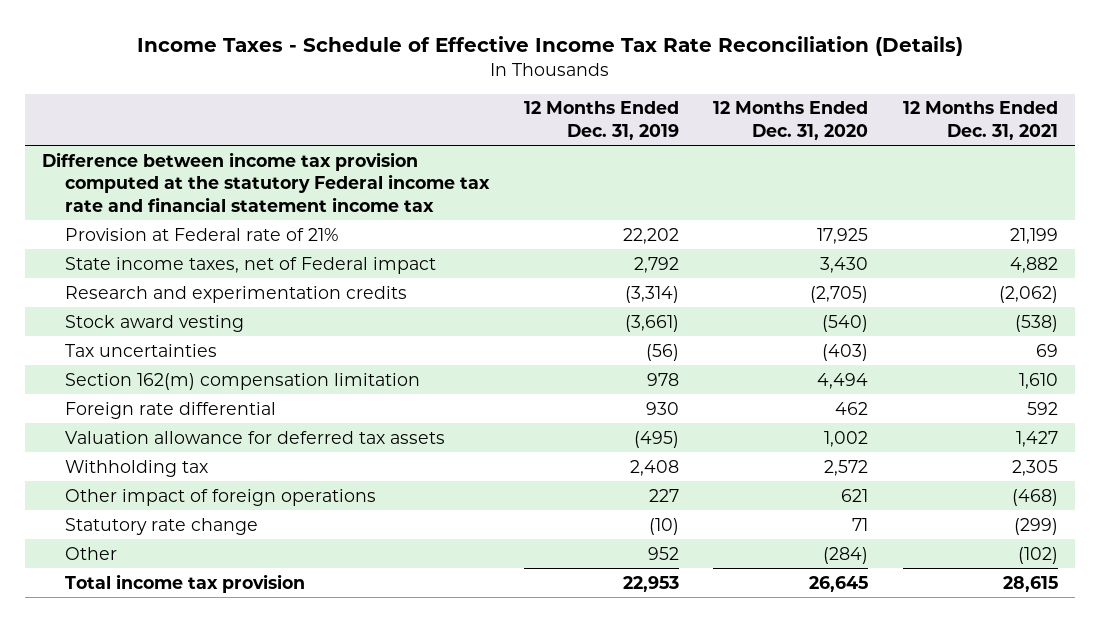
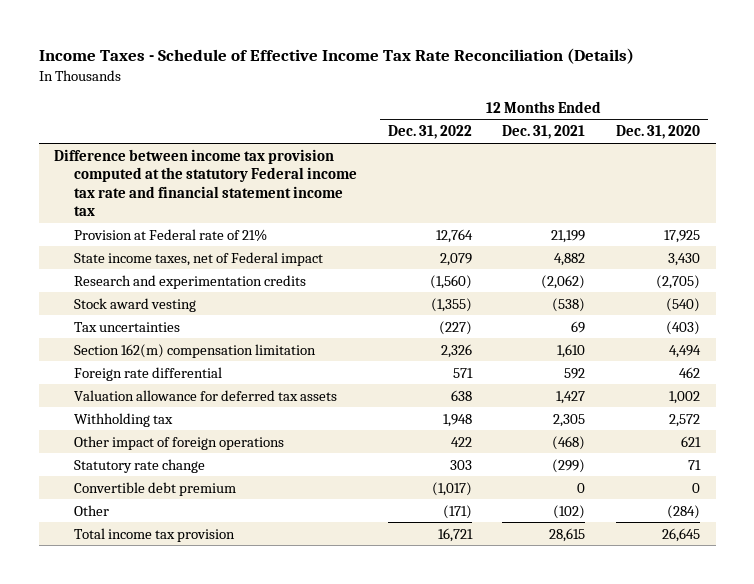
- | 12 Months Ended Dec. 31, 2019 | 12 Months Ended Dec. 31, 2020 | 12 Months Ended Dec. 31, 2021
+ | 12 Months Ended Dec. 31, 2022 | 12 Months Ended Dec. 31, 2021 | 12 Months Ended Dec. 31, 2020
+ Convertible debt premium | (1,017) | 0 | 0

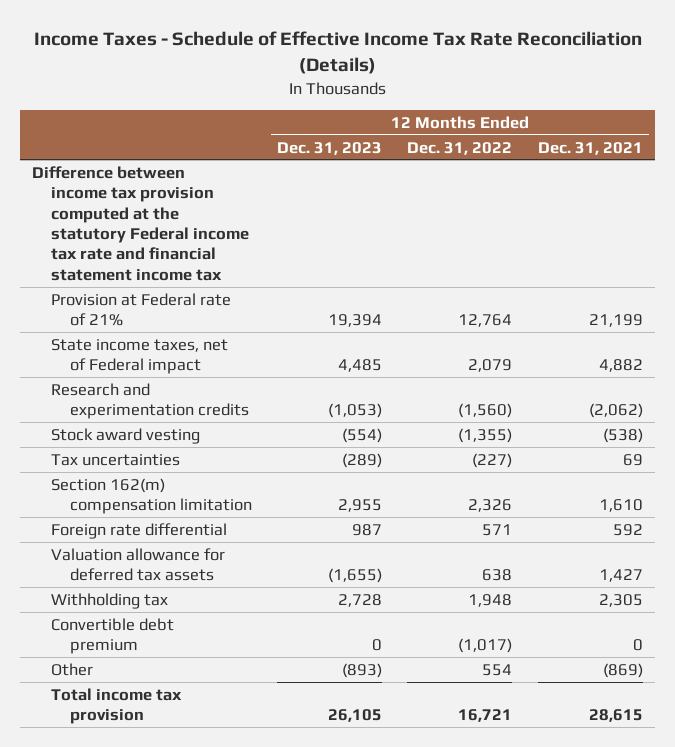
- | 12 Months Ended Dec. 31, 2022 | 12 Months Ended Dec. 31, 2021 | 12 Months Ended Dec. 31, 2020
+ | 12 Months Ended Dec. 31, 2023 | 12 Months Ended Dec. 31, 2022 | 12 Months Ended Dec. 31, 2021
- Other impact of foreign operations | 422 | (468) | 621
- Statutory rate change | 303 | (299) | 71
- Other | (171) | (102) | (284)
+ Other | (893) | 554 | (869)

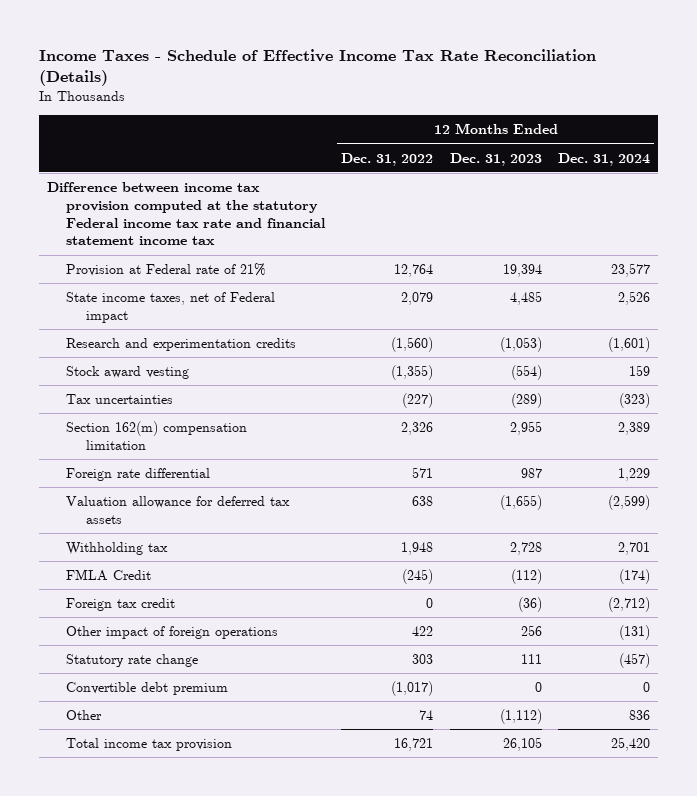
- | 12 Months Ended Dec. 31, 2023 | 12 Months Ended Dec. 31, 2022 | 12 Months Ended Dec. 31, 2021
+ | 12 Months Ended Dec. 31, 2022 | 12 Months Ended Dec. 31, 2023 | 12 Months Ended Dec. 31, 2024
+ FMLA Credit | (245) | (112) | (174)
+ Foreign tax credit | 0 | (36) | (2,712)
+ Other impact of foreign operations | 422 | 256 | (131)
+ Statutory rate change | 303 | 111 | (457)
- Other | (893) | 554 | (869)
+ Other | 74 | (1,112) | 836

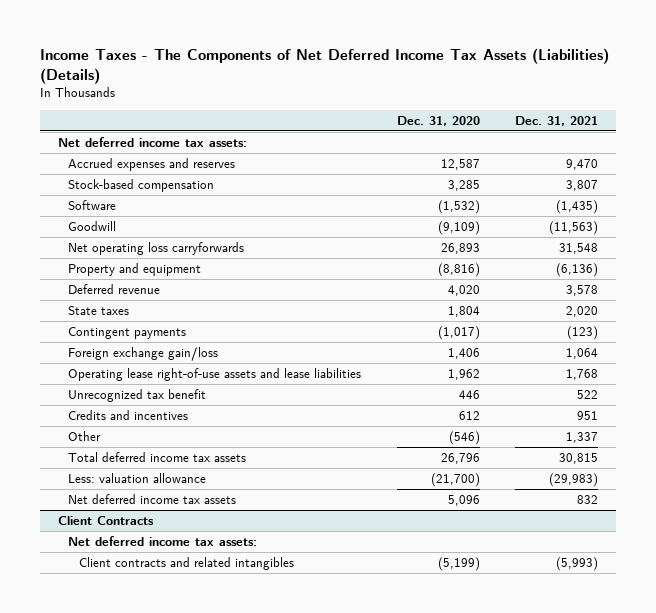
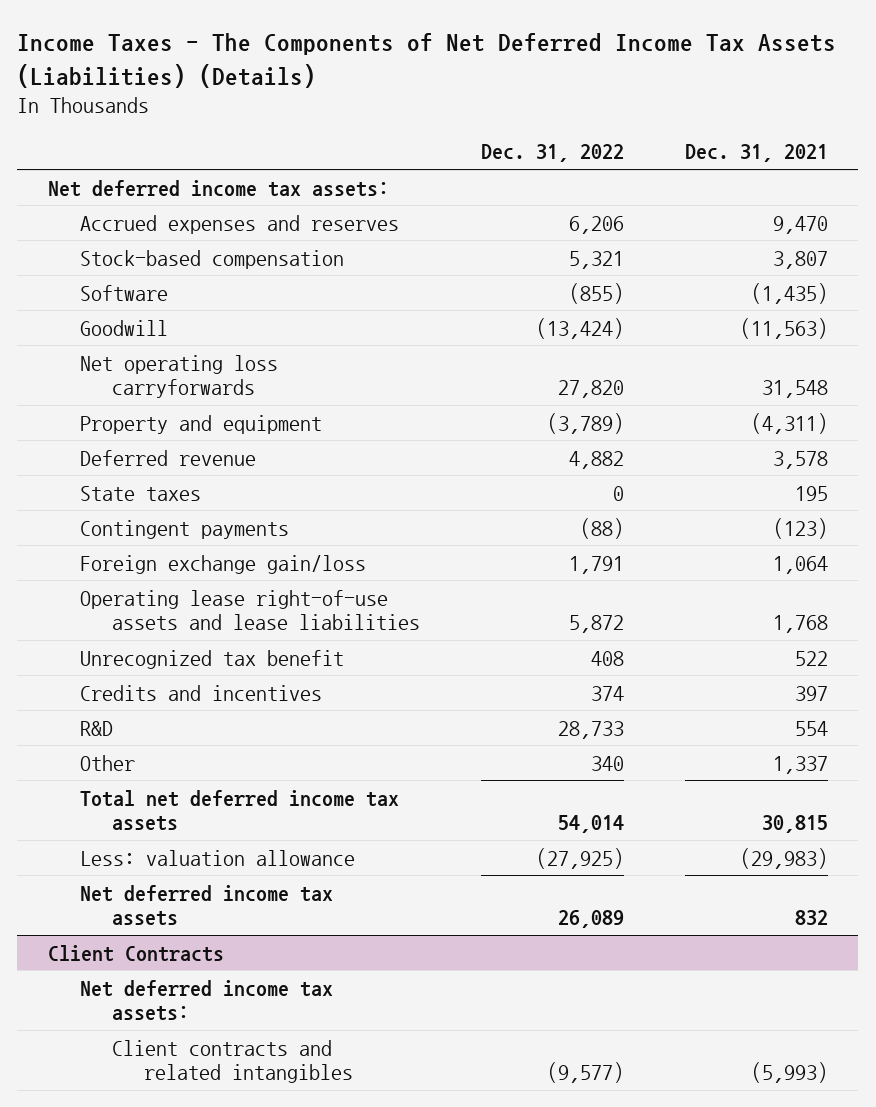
- | Dec. 31, 2020 | Dec. 31, 2021
+ | Dec. 31, 2022 | Dec. 31, 2021
- Property and equipment | (8,816) | (6,136)
+ Property and equipment | (3,789) | (4,311)
- State taxes | 1,804 | 2,020
+ State taxes | 0 | 195
- Credits and incentives | 612 | 951
+ Credits and incentives | 374 | 397
+ R&D | 28,733 | 554
- Total deferred income tax assets | 26,796 | 30,815
+ Total net deferred income tax assets | 54,014 | 30,815

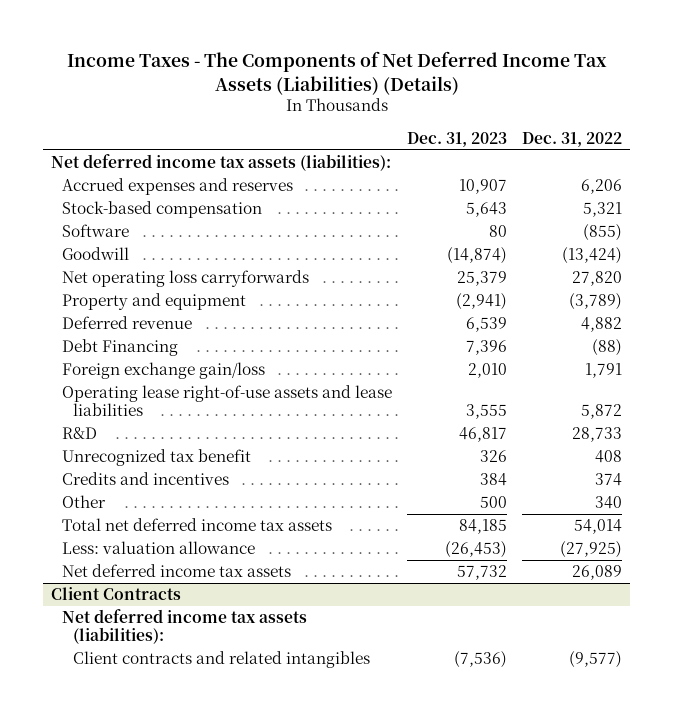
- | Dec. 31, 2022 | Dec. 31, 2021
+ | Dec. 31, 2023 | Dec. 31, 2022
- Net deferred income tax assets:
+ Net deferred income tax assets (liabilities):
- State taxes | 0 | 195
- Contingent payments | (88) | (123)
+ Debt Financing | 7,396 | (88)
moved up: R&D | 46,817 | 28,733
@ Client Contracts
- Net deferred income tax assets:
+ Net deferred income tax assets (liabilities):

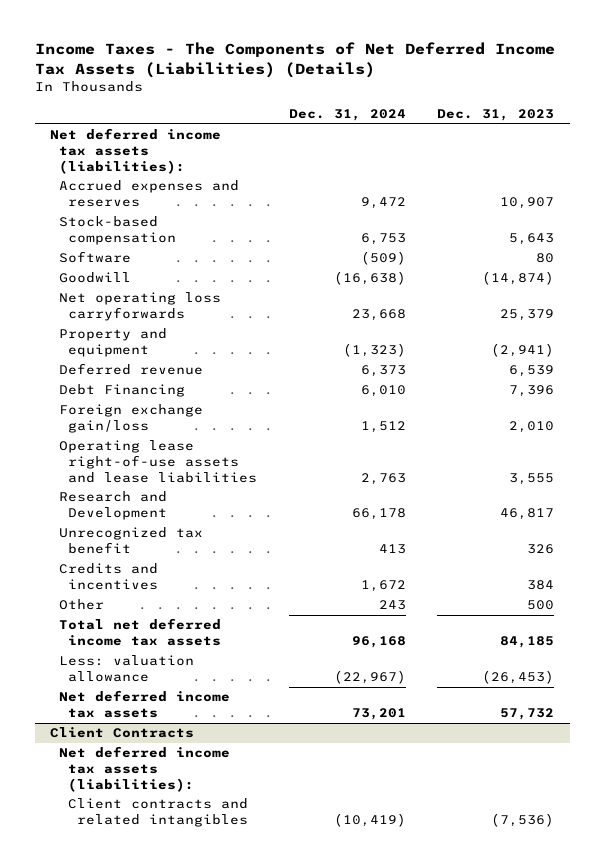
- | Dec. 31, 2023 | Dec. 31, 2022
+ | Dec. 31, 2024 | Dec. 31, 2023
- R&D | 46,817 | 28,733
+ Research and Development | 66,178 | 46,817

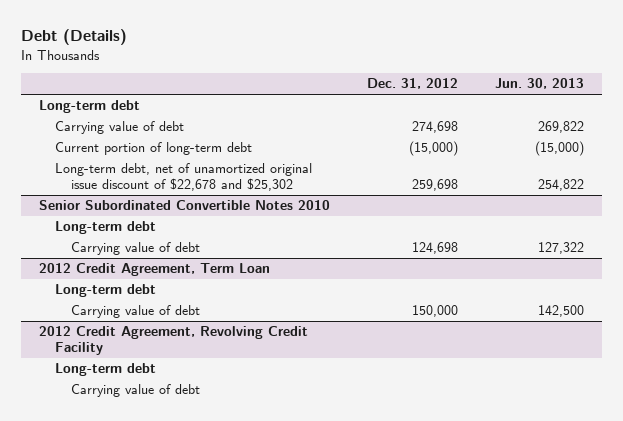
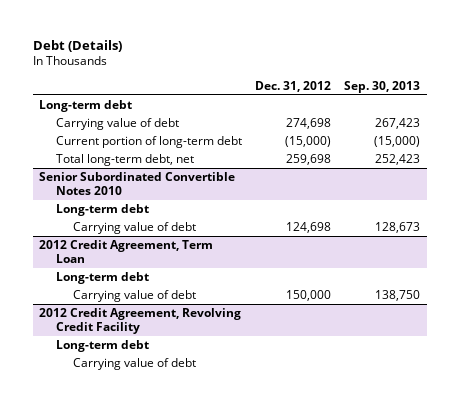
- | Dec. 31, 2012 | Jun. 30, 2013
+ | Dec. 31, 2012 | Sep. 30, 2013
- Long-term debt, net of unamortized original issue discount of $22,678 and $25,302 | 259,698 | 254,822
+ Total long-term debt, net | 259,698 | 252,423

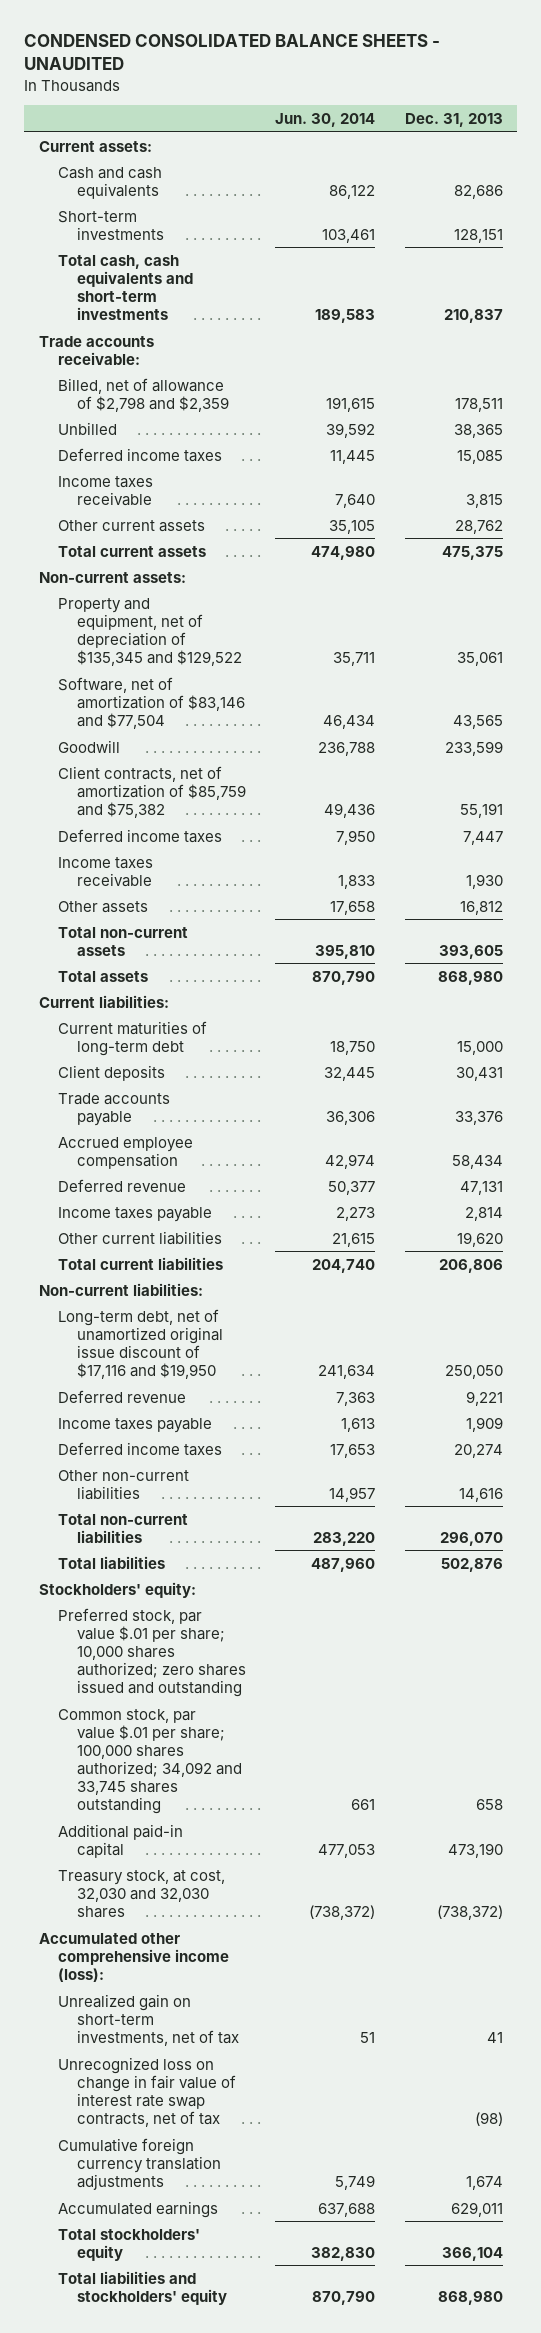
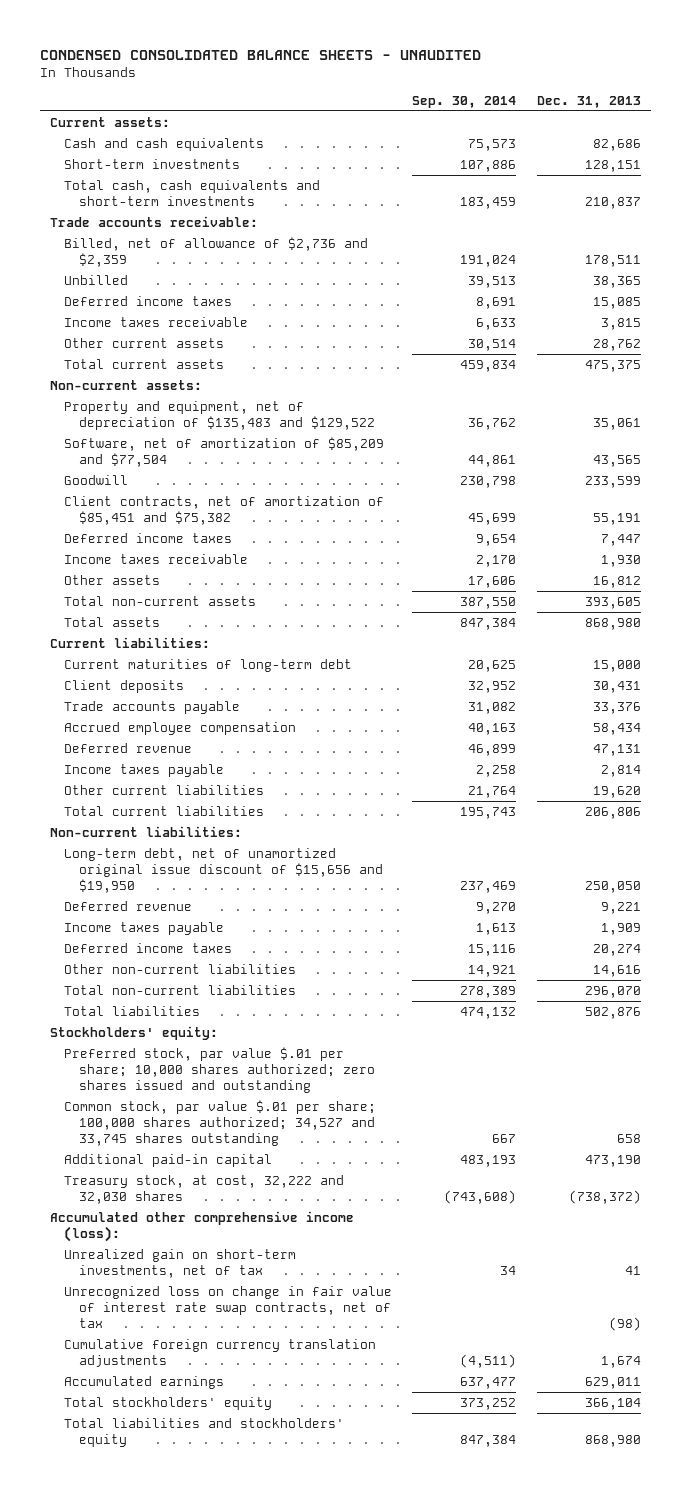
- | Jun. 30, 2014 | Dec. 31, 2013
+ | Sep. 30, 2014 | Dec. 31, 2013
- Billed, net of allowance of $2,798 and $2,359 | 191,615 | 178,511
+ Billed, net of allowance of $2,736 and $2,359 | 191,024 | 178,511
- Property and equipment, net of depreciation of $135,345 and $129,522 | 35,711 | 35,061
- Software, net of amortization of $83,146 and $77,504 | 46,434 | 43,565
+ Property and equipment, net of depreciation of $135,483 and $129,522 | 36,762 | 35,061
+ Software, net of amortization of $85,209 and $77,504 | 44,861 | 43,565
- Client contracts, net of amortization of $85,759 and $75,382 | 49,436 | 55,191
+ Client contracts, net of amortization of $85,451 and $75,382 | 45,699 | 55,191
- Long-term debt, net of unamortized original issue discount of $17,116 and $19,950 | 241,634 | 250,050
+ Long-term debt, net of unamortized original issue discount of $15,656 and $19,950 | 237,469 | 250,050
- Common stock, par value $.01 per share; 100,000 shares authorized; 34,092 and 33,745 shares outstanding | 661 | 658
+ Common stock, par value $.01 per share; 100,000 shares authorized; 34,527 and 33,745 shares outstanding | 667 | 658
- Treasury stock, at cost, 32,030 and 32,030 shares | (738,372) | (738,372)
+ Treasury stock, at cost, 32,222 and 32,030 shares | (743,608) | (738,372)

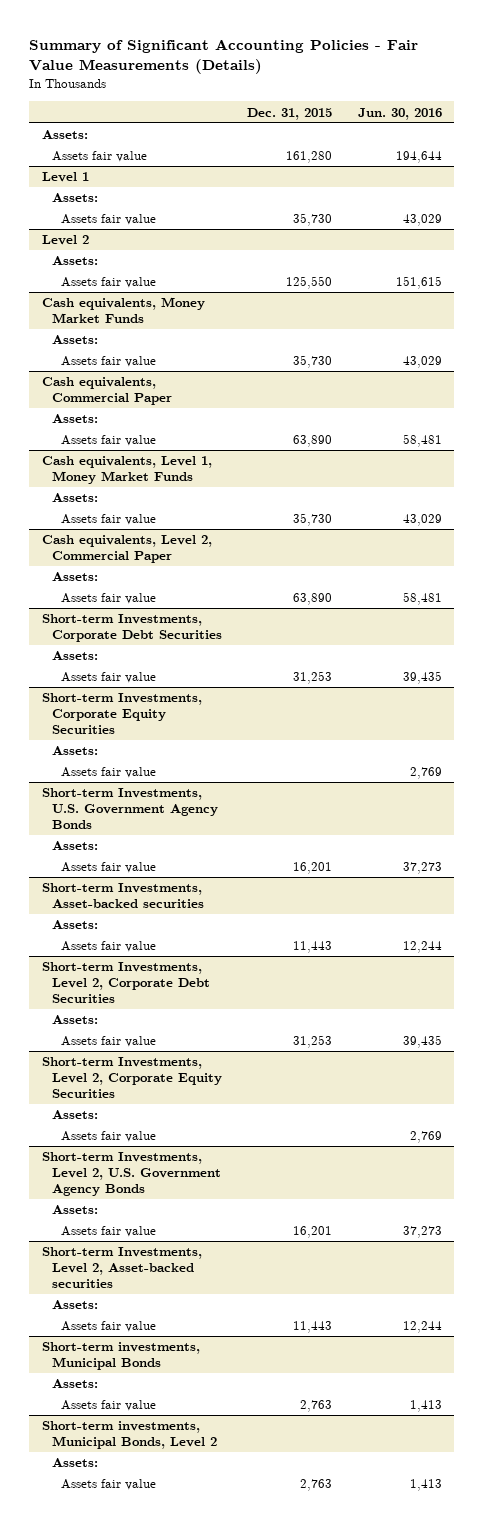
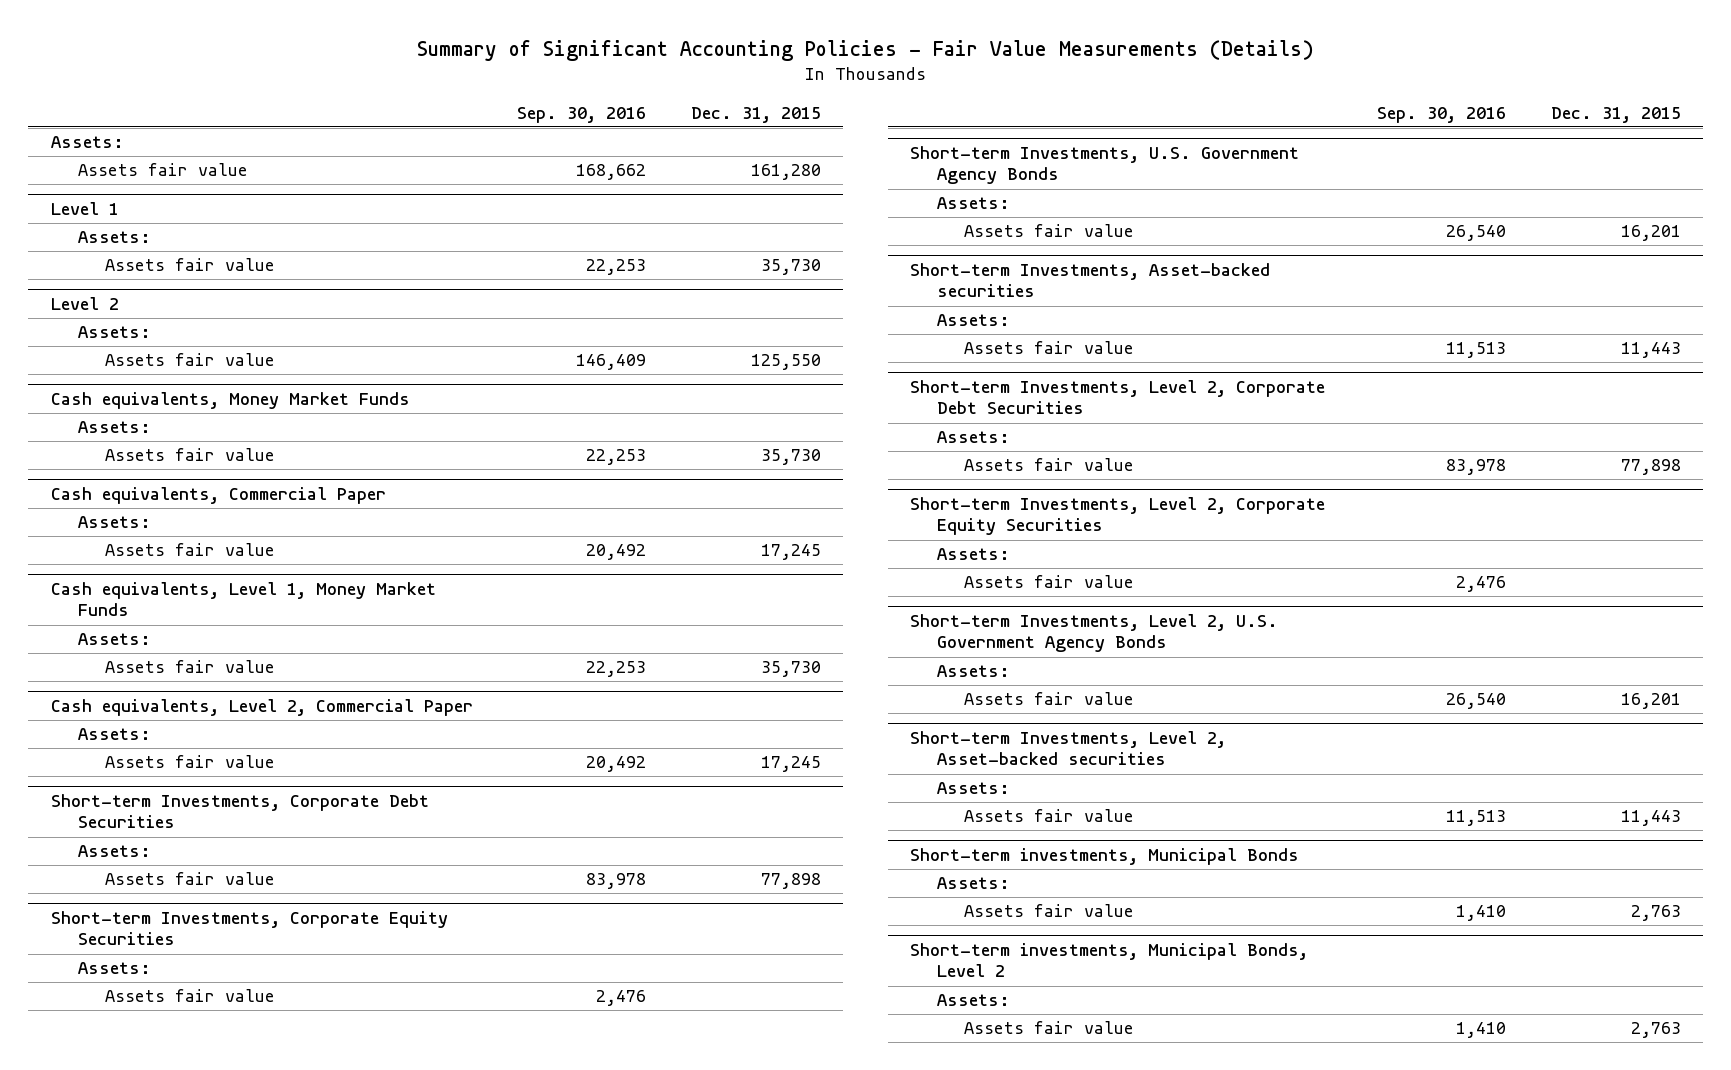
- | Dec. 31, 2015 | Jun. 30, 2016
+ | Sep. 30, 2016 | Dec. 31, 2015
@ Cash equivalents, Commercial Paper
- Assets fair value | 63,890 | 58,481
+ Assets fair value | 20,492 | 17,245
@ Cash equivalents, Level 2, Commercial Paper
- Assets fair value | 63,890 | 58,481
+ Assets fair value | 20,492 | 17,245
@ Short-term Investments, Corporate Debt Securities
- Assets fair value | 31,253 | 39,435
+ Assets fair value | 83,978 | 77,898
@ Short-term Investments, Level 2, Corporate Debt Securities
- Assets fair value | 31,253 | 39,435
+ Assets fair value | 83,978 | 77,898

